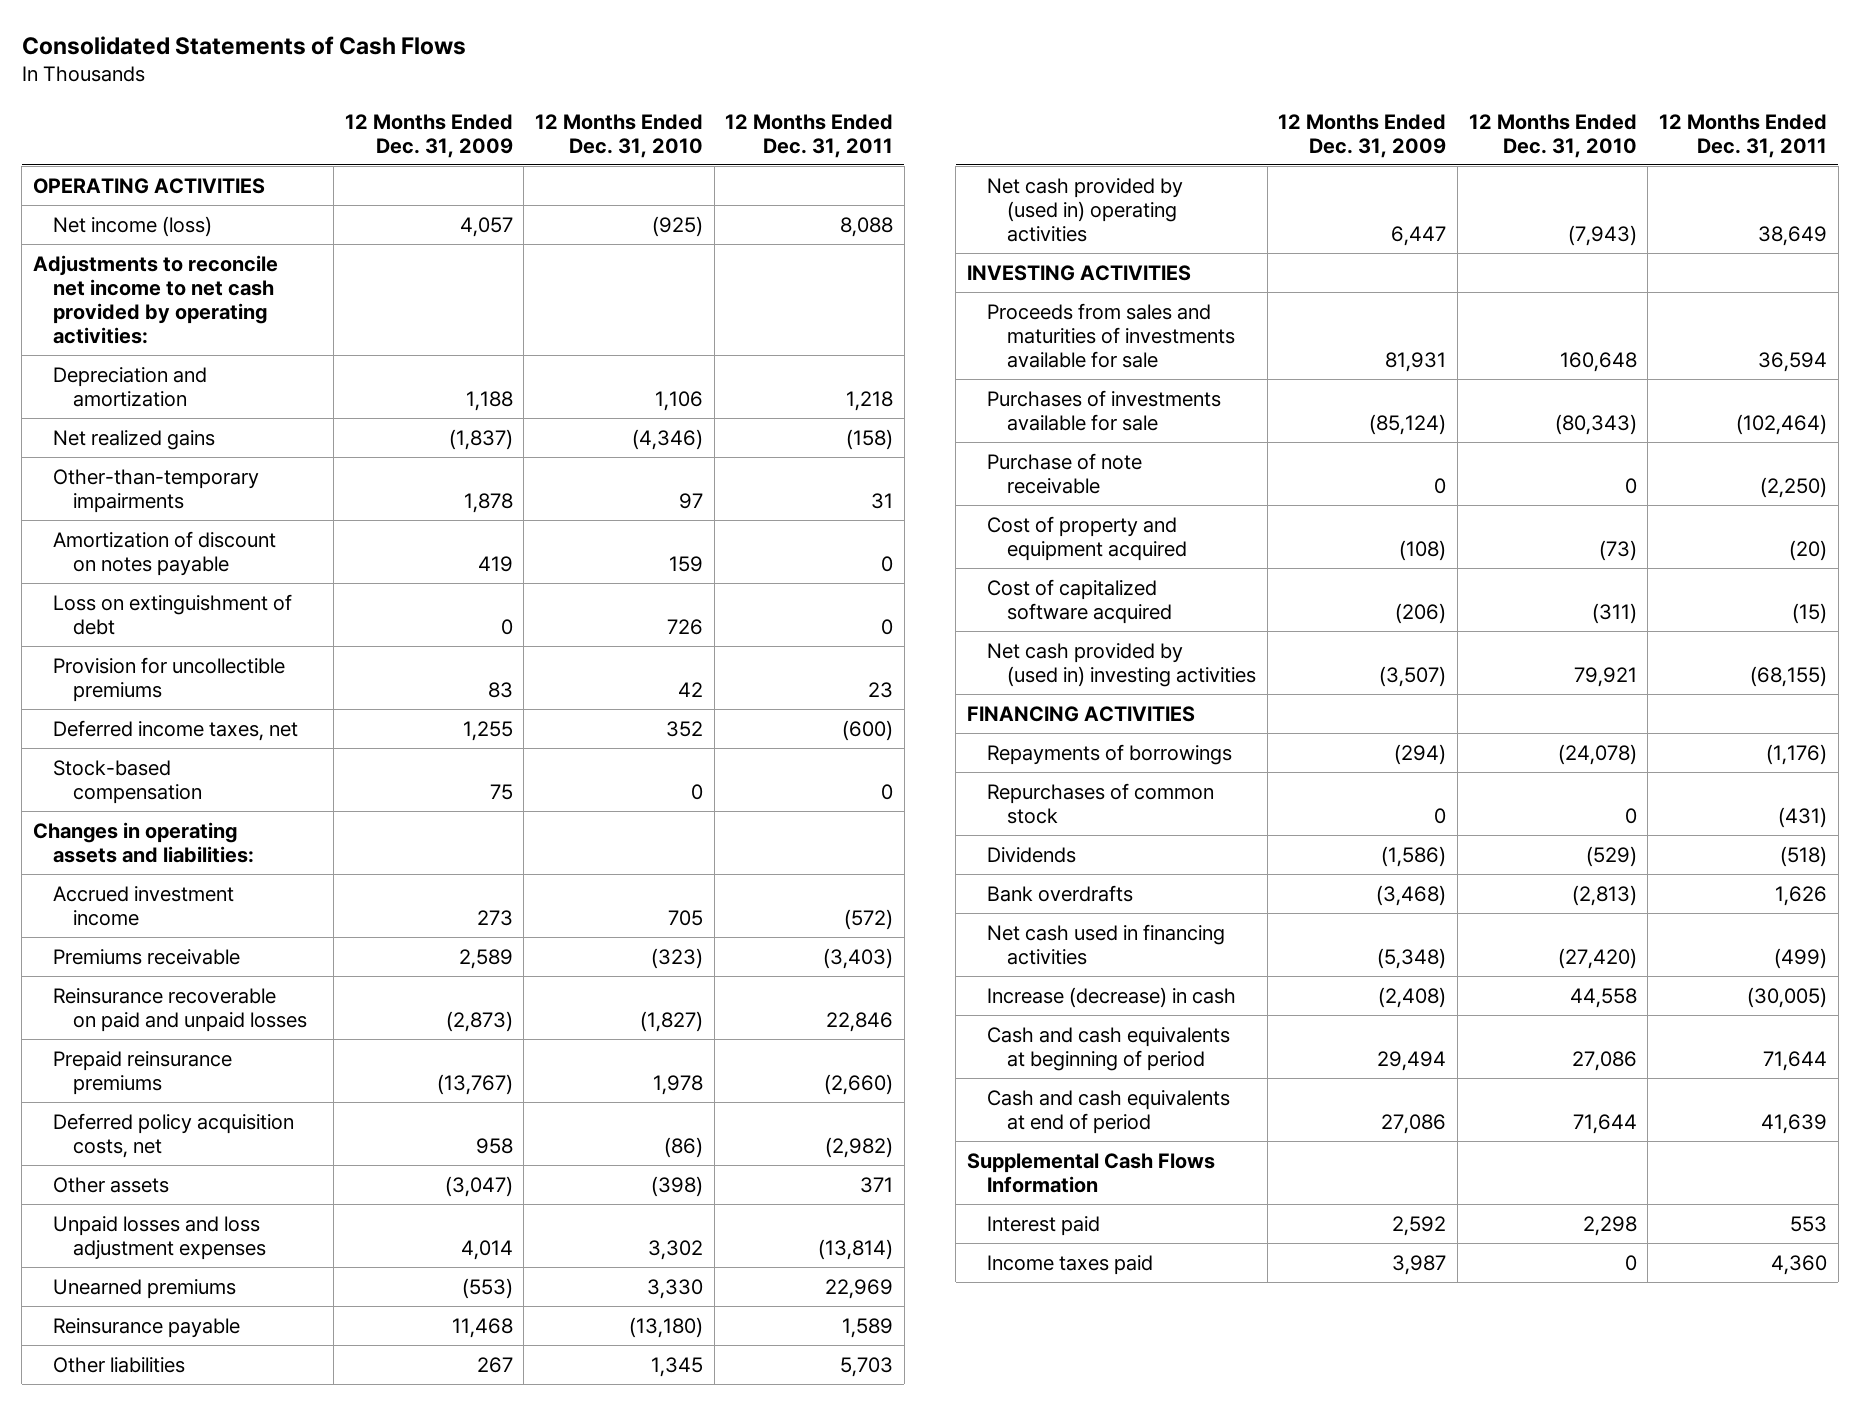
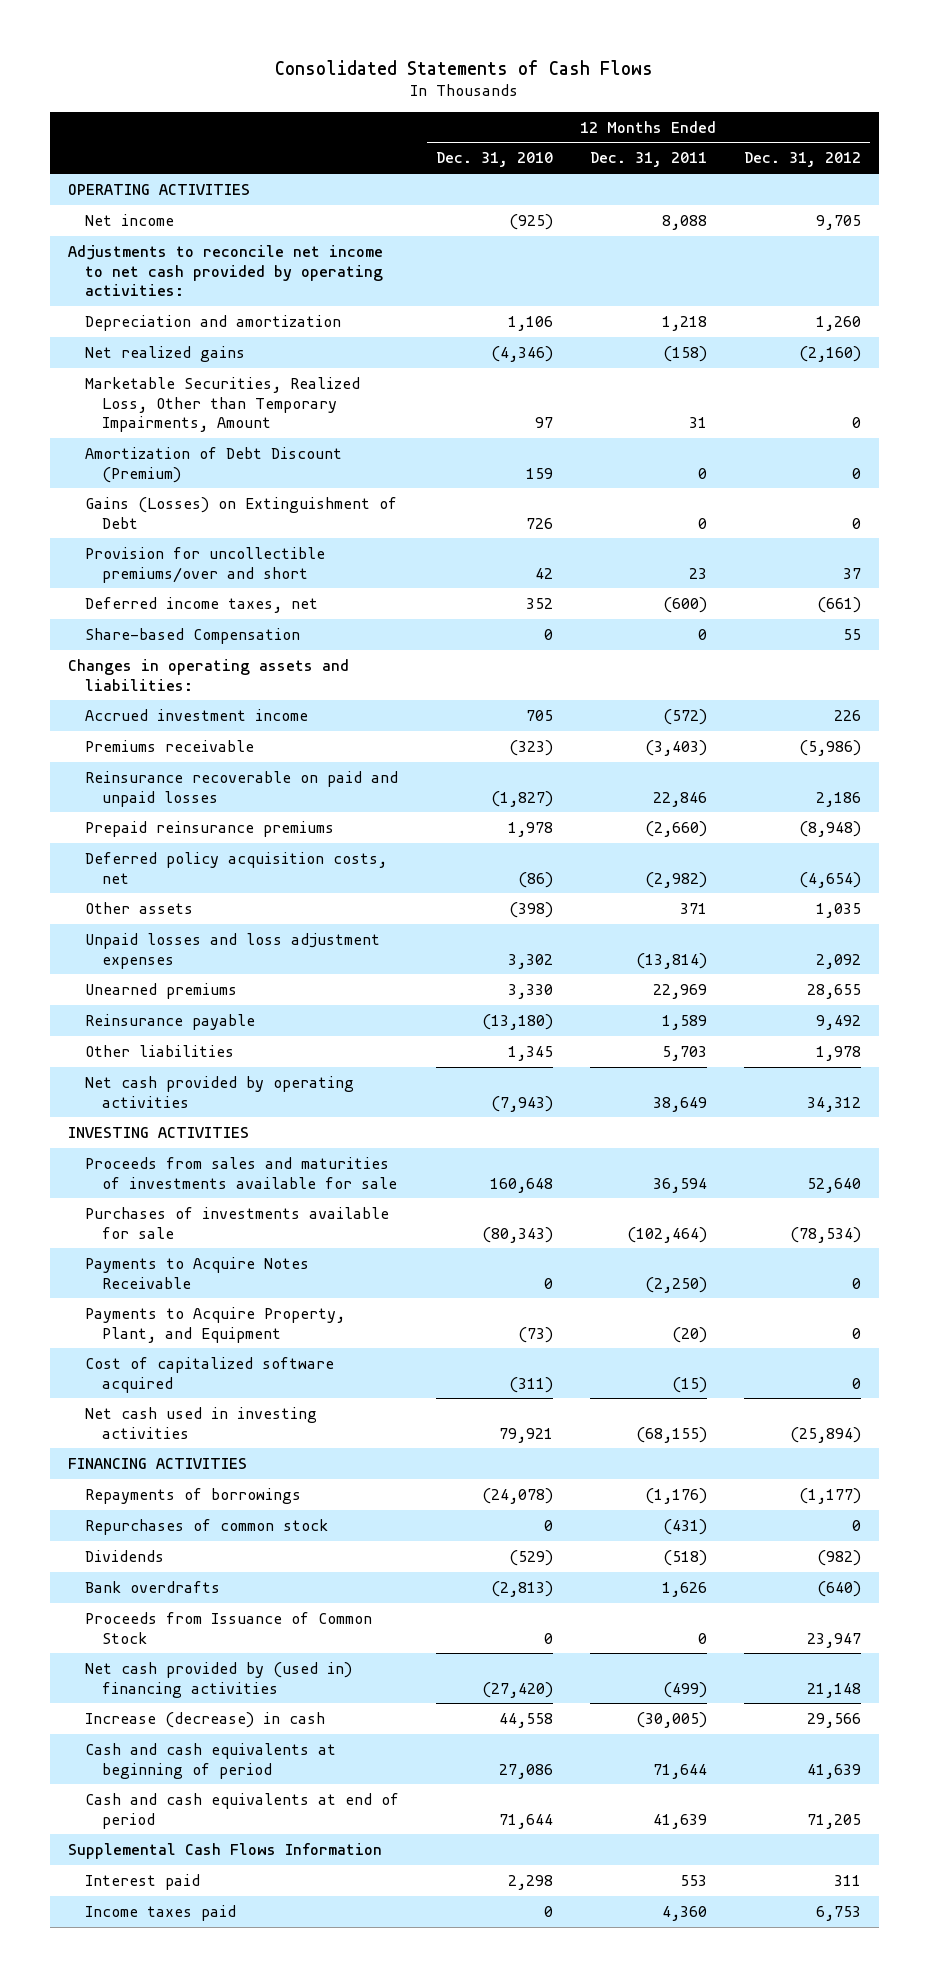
- | 12 Months Ended Dec. 31, 2009 | 12 Months Ended Dec. 31, 2010 | 12 Months Ended Dec. 31, 2011
+ | 12 Months Ended Dec. 31, 2010 | 12 Months Ended Dec. 31, 2011 | 12 Months Ended Dec. 31, 2012
- Net income (loss) | 4,057 | (925) | 8,088
+ Net income | (925) | 8,088 | 9,705
- Other-than-temporary impairments | 1,878 | 97 | 31
- Amortization of discount on notes payable | 419 | 159 | 0
- Loss on extinguishment of debt | 0 | 726 | 0
- Provision for uncollectible premiums | 83 | 42 | 23
+ Marketable Securities, Realized Loss, Other than Temporary Impairments, Amount | 97 | 31 | 0
+ Amortization of Debt Discount (Premium) | 159 | 0 | 0
+ Gains (Losses) on Extinguishment of Debt | 726 | 0 | 0
+ Provision for uncollectible premiums/over and short | 42 | 23 | 37
- Stock-based compensation | 75 | 0 | 0
+ Share-based Compensation | 0 | 0 | 55
- Net cash provided by (used in) operating activities | 6,447 | (7,943) | 38,649
+ Net cash provided by operating activities | (7,943) | 38,649 | 34,312
- Purchase of note receivable | 0 | 0 | (2,250)
- Cost of property and equipment acquired | (108) | (73) | (20)
+ Payments to Acquire Notes Receivable | 0 | (2,250) | 0
+ Payments to Acquire Property, Plant, and Equipment | (73) | (20) | 0
- Net cash provided by (used in) investing activities | (3,507) | 79,921 | (68,155)
+ Net cash used in investing activities | 79,921 | (68,155) | (25,894)
- Net cash used in financing activities | (5,348) | (27,420) | (499)
+ Proceeds from Issuance of Common Stock | 0 | 0 | 23,947
+ Net cash provided by (used in) financing activities | (27,420) | (499) | 21,148

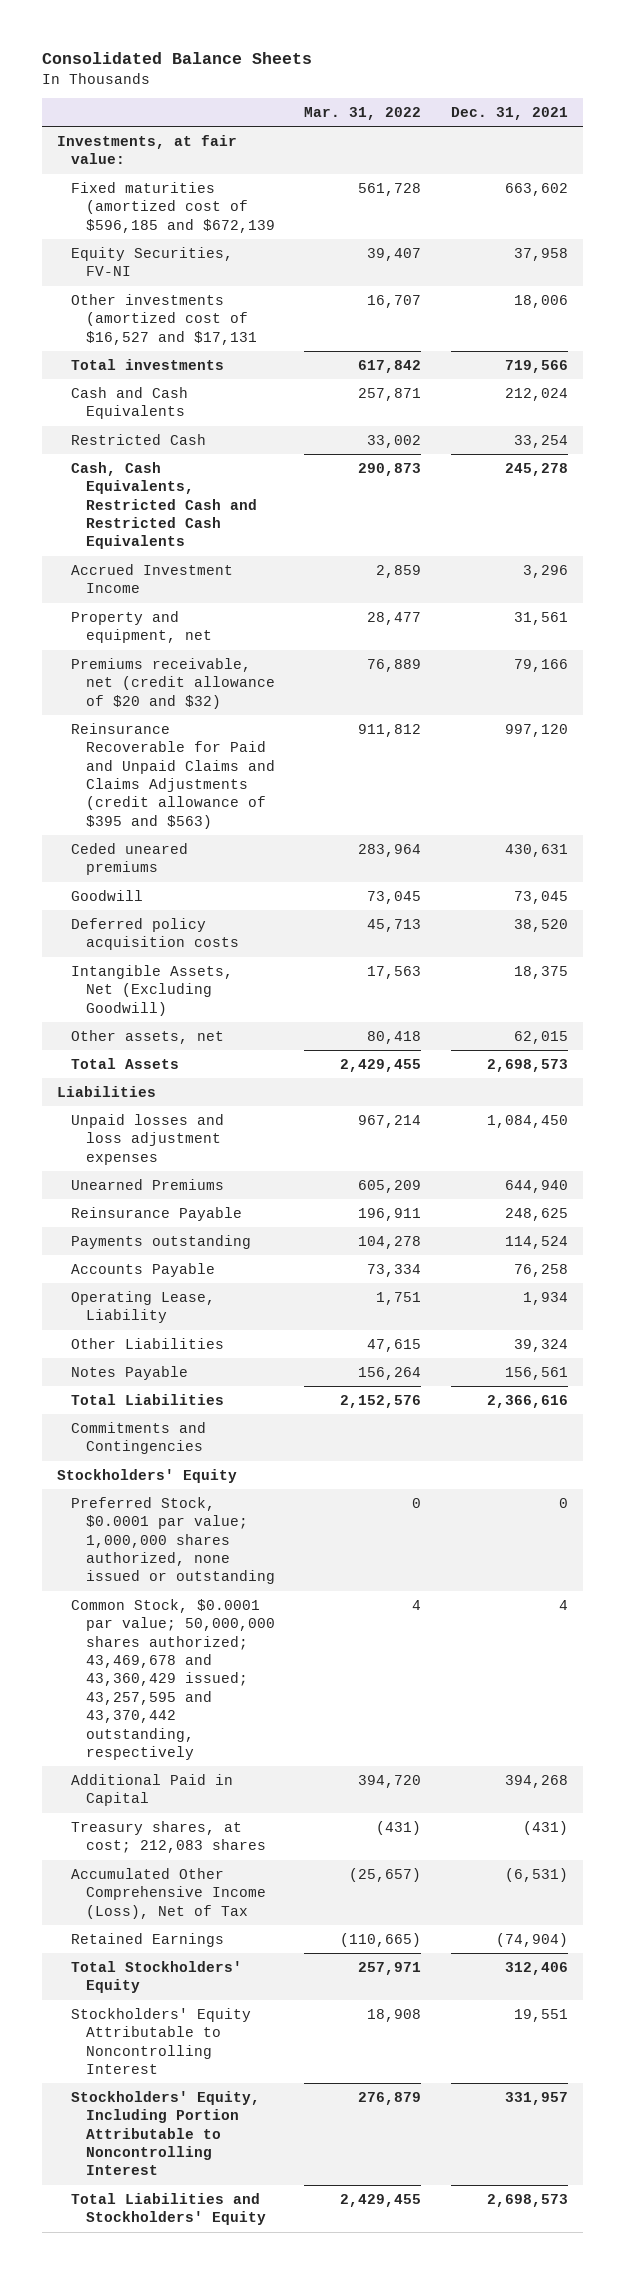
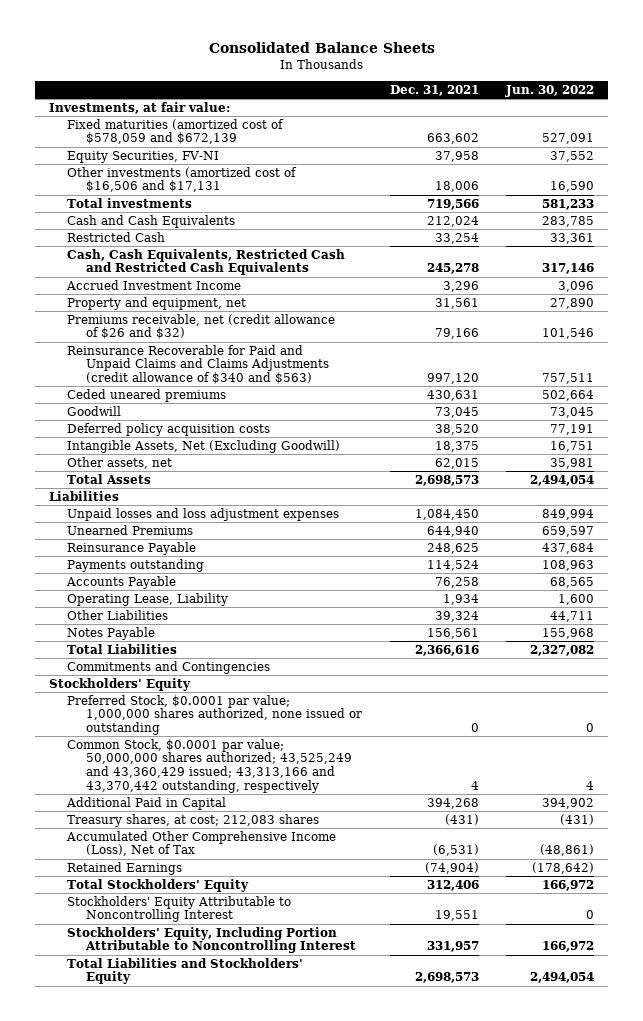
- | Mar. 31, 2022 | Dec. 31, 2021
+ | Dec. 31, 2021 | Jun. 30, 2022
- Fixed maturities (amortized cost of $596,185 and $672,139 | 561,728 | 663,602
+ Fixed maturities (amortized cost of $578,059 and $672,139 | 663,602 | 527,091
- Other investments (amortized cost of $16,527 and $17,131 | 16,707 | 18,006
+ Other investments (amortized cost of $16,506 and $17,131 | 18,006 | 16,590
- Premiums receivable, net (credit allowance of $20 and $32) | 76,889 | 79,166
- Reinsurance Recoverable for Paid and Unpaid Claims and Claims Adjustments (credit allowance of $395 and $563) | 911,812 | 997,120
+ Premiums receivable, net (credit allowance of $26 and $32) | 79,166 | 101,546
+ Reinsurance Recoverable for Paid and Unpaid Claims and Claims Adjustments (credit allowance of $340 and $563) | 997,120 | 757,511
- Common Stock, $0.0001 par value; 50,000,000 shares authorized; 43,469,678 and 43,360,429 issued; 43,257,595 and 43,370,442 outstanding, respectively | 4 | 4
+ Common Stock, $0.0001 par value; 50,000,000 shares authorized; 43,525,249 and 43,360,429 issued; 43,313,166 and 43,370,442 outstanding, respectively | 4 | 4

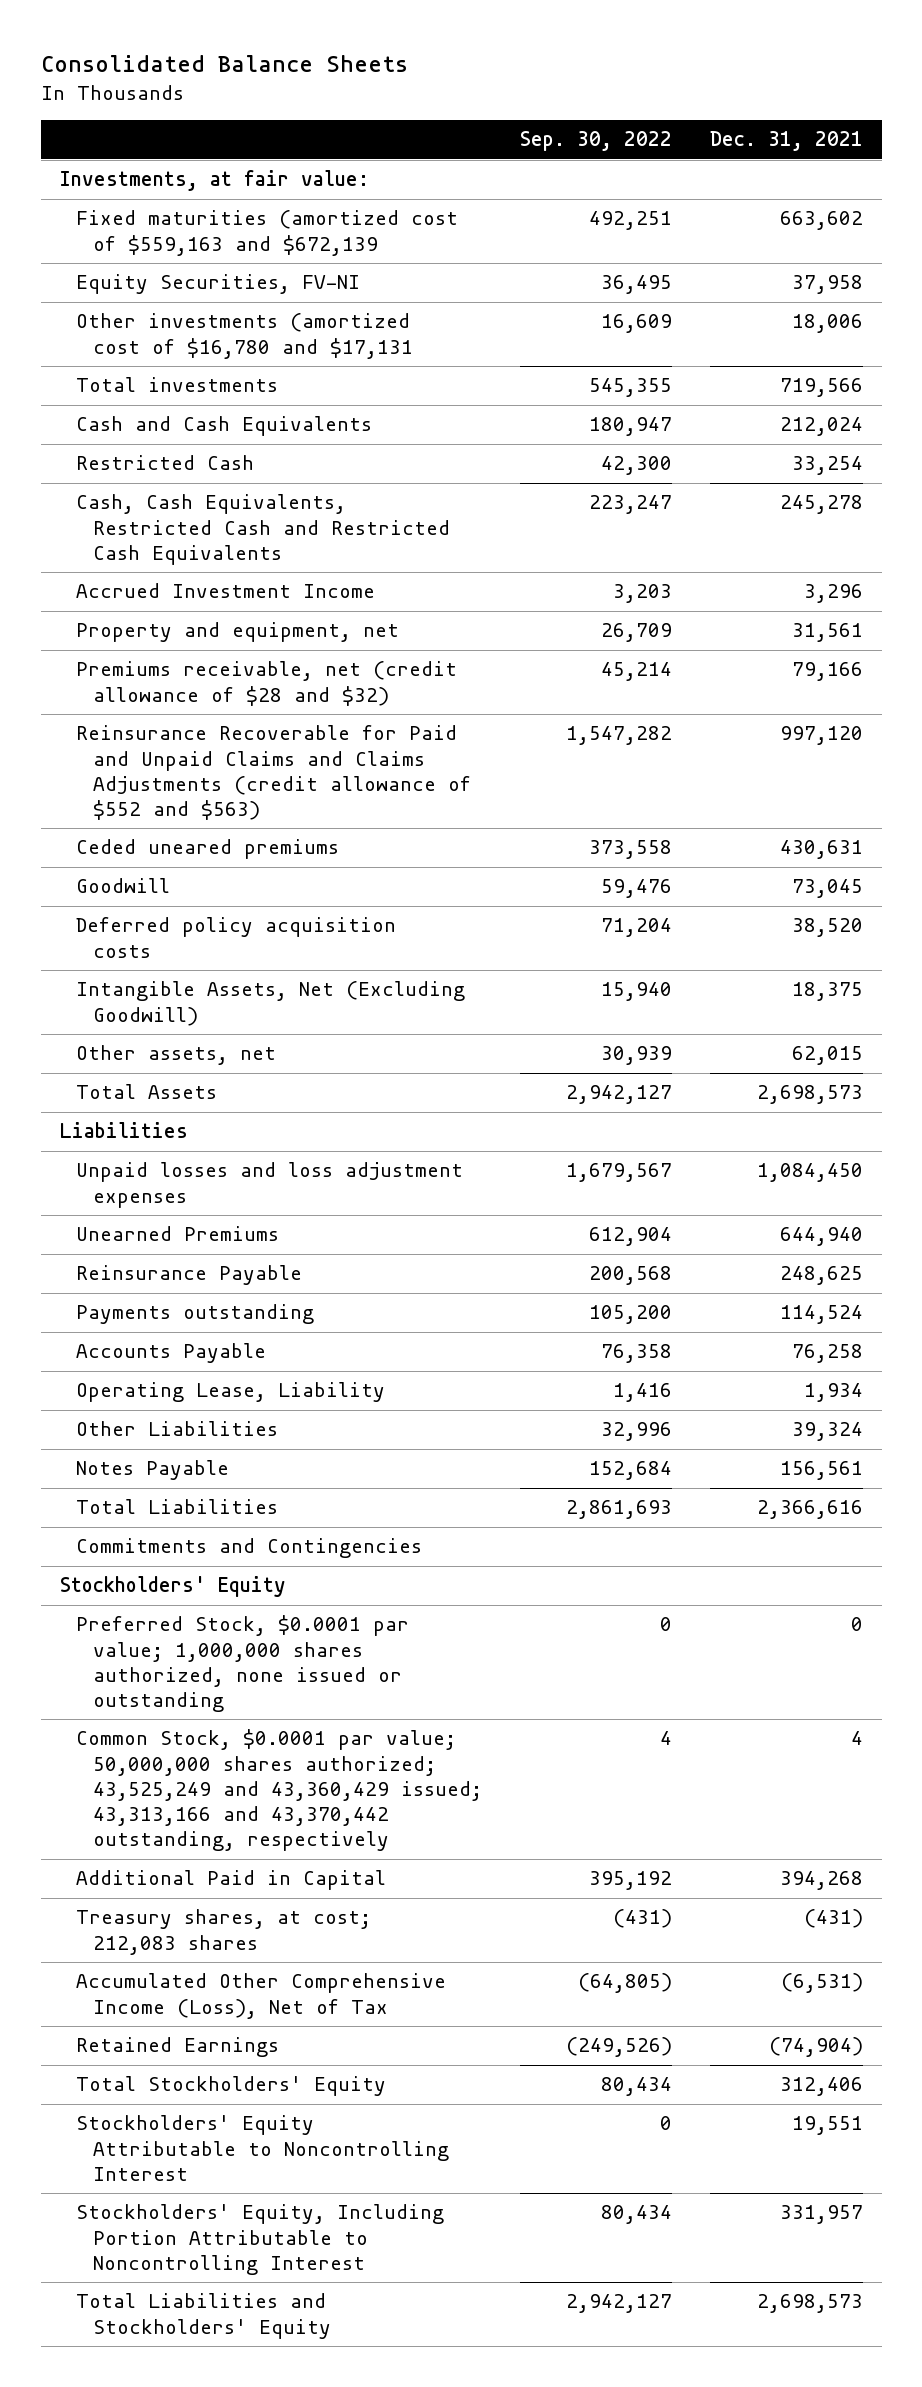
- | Dec. 31, 2021 | Jun. 30, 2022
+ | Sep. 30, 2022 | Dec. 31, 2021
- Fixed maturities (amortized cost of $578,059 and $672,139 | 663,602 | 527,091
+ Fixed maturities (amortized cost of $559,163 and $672,139 | 492,251 | 663,602
- Other investments (amortized cost of $16,506 and $17,131 | 18,006 | 16,590
+ Other investments (amortized cost of $16,780 and $17,131 | 16,609 | 18,006
- Premiums receivable, net (credit allowance of $26 and $32) | 79,166 | 101,546
- Reinsurance Recoverable for Paid and Unpaid Claims and Claims Adjustments (credit allowance of $340 and $563) | 997,120 | 757,511
+ Premiums receivable, net (credit allowance of $28 and $32) | 45,214 | 79,166
+ Reinsurance Recoverable for Paid and Unpaid Claims and Claims Adjustments (credit allowance of $552 and $563) | 1,547,282 | 997,120

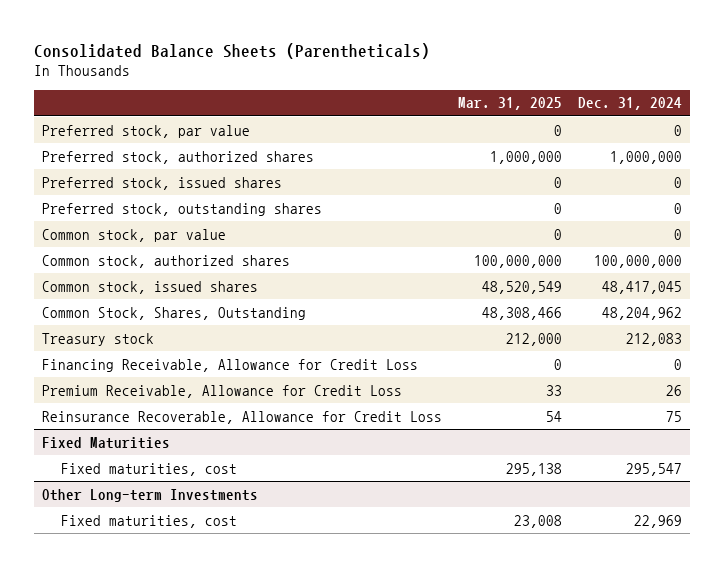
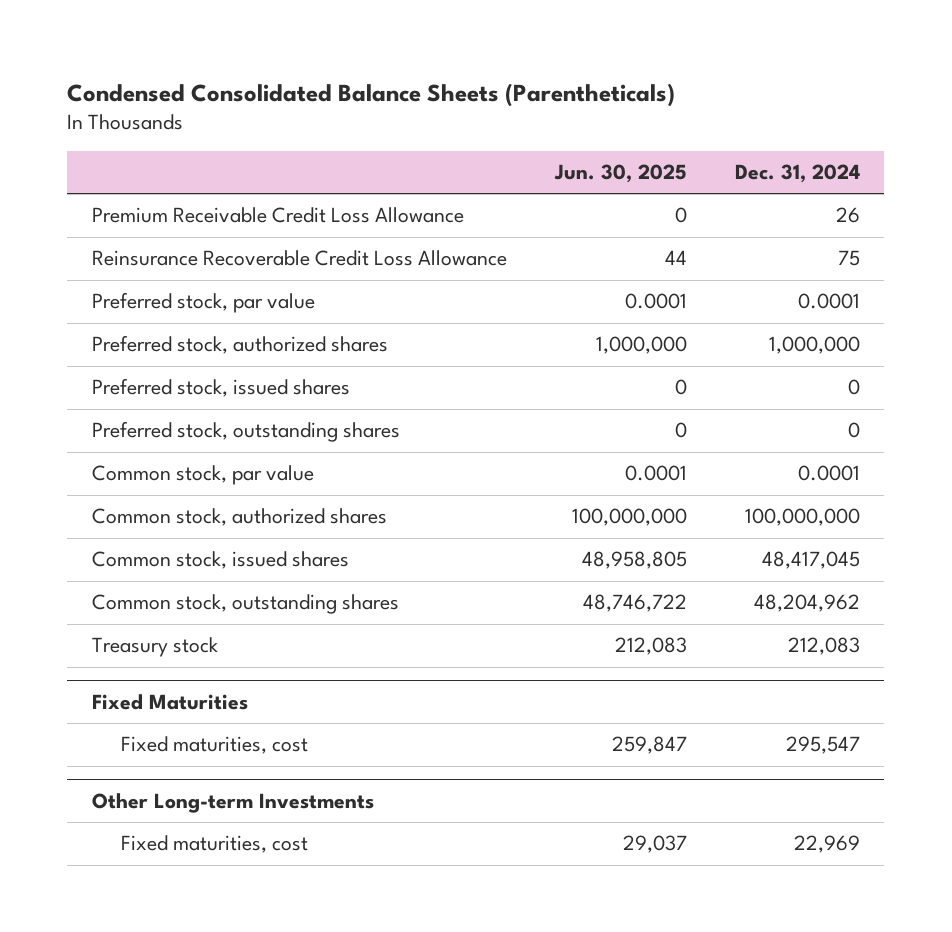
- Consolidated Balance Sheets (Parentheticals)
+ Condensed Consolidated Balance Sheets (Parentheticals)
- | Mar. 31, 2025 | Dec. 31, 2024
+ | Jun. 30, 2025 | Dec. 31, 2024
- Preferred stock, par value | 0 | 0
+ Premium Receivable Credit Loss Allowance | 0 | 26
+ Reinsurance Recoverable Credit Loss Allowance | 44 | 75
+ Preferred stock, par value | 0.0001 | 0.0001
- Common stock, par value | 0 | 0
+ Common stock, par value | 0.0001 | 0.0001
- Common Stock, Shares, Outstanding | 48,308,466 | 48,204,962
+ Common stock, outstanding shares | 48,746,722 | 48,204,962
- Financing Receivable, Allowance for Credit Loss | 0 | 0
- Premium Receivable, Allowance for Credit Loss | 33 | 26
- Reinsurance Recoverable, Allowance for Credit Loss | 54 | 75

